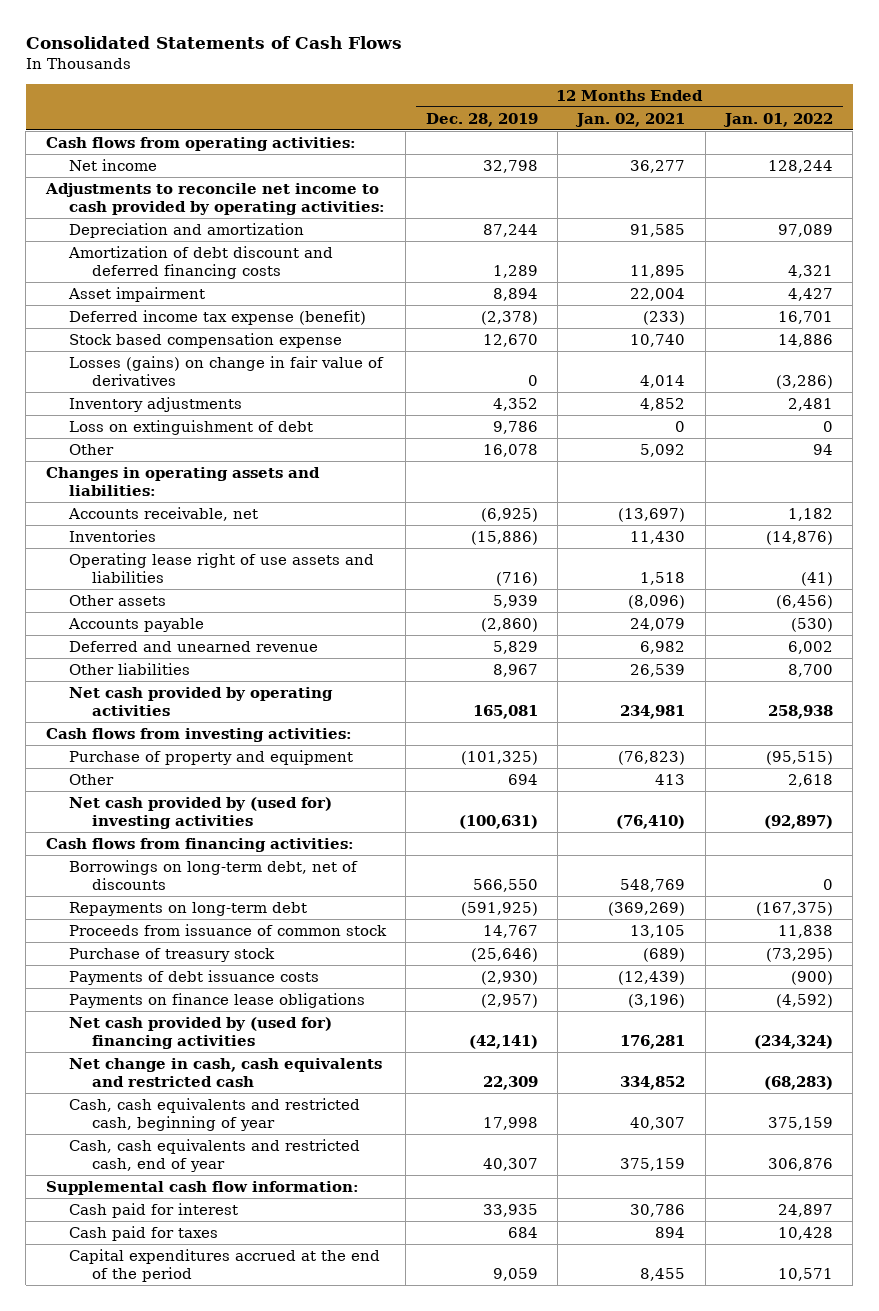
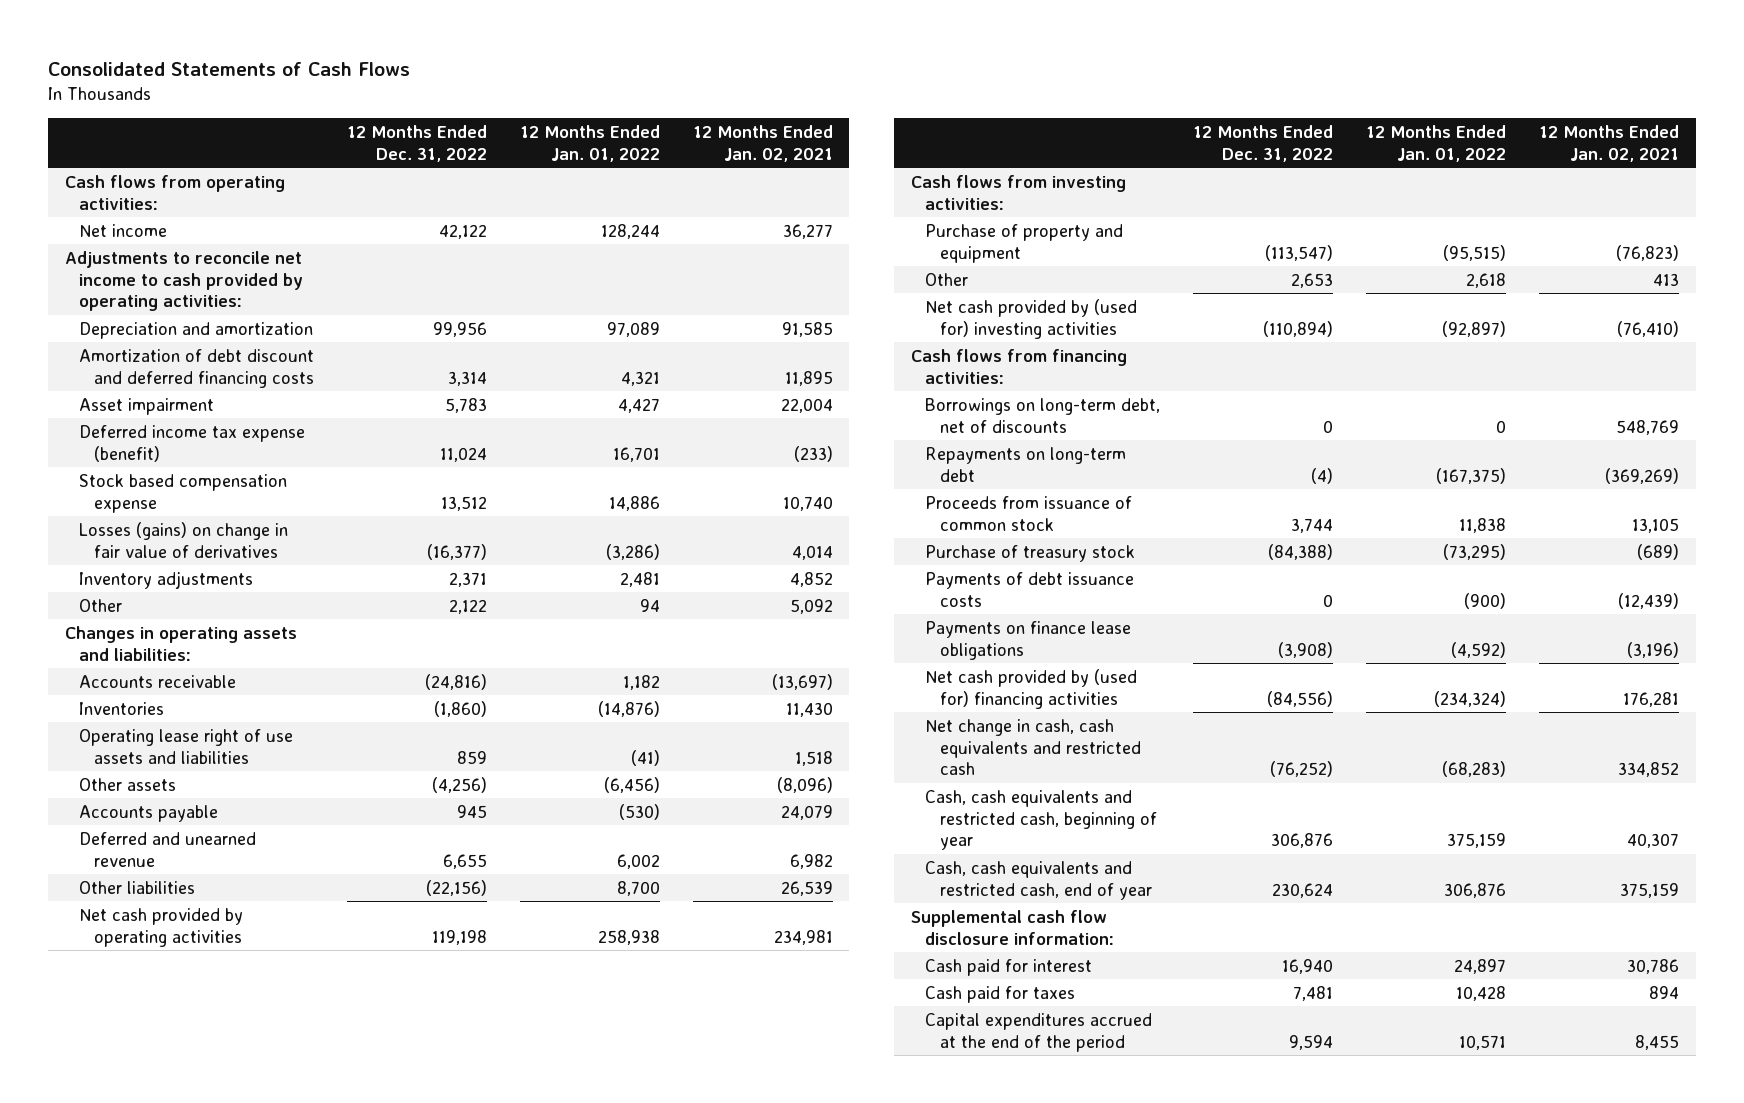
- | 12 Months Ended Dec. 28, 2019 | 12 Months Ended Jan. 02, 2021 | 12 Months Ended Jan. 01, 2022
+ | 12 Months Ended Dec. 31, 2022 | 12 Months Ended Jan. 01, 2022 | 12 Months Ended Jan. 02, 2021
- Loss on extinguishment of debt | 9,786 | 0 | 0
- Accounts receivable, net | (6,925) | (13,697) | 1,182
+ Accounts receivable | (24,816) | 1,182 | (13,697)
- Supplemental cash flow information:
+ Supplemental cash flow disclosure information:

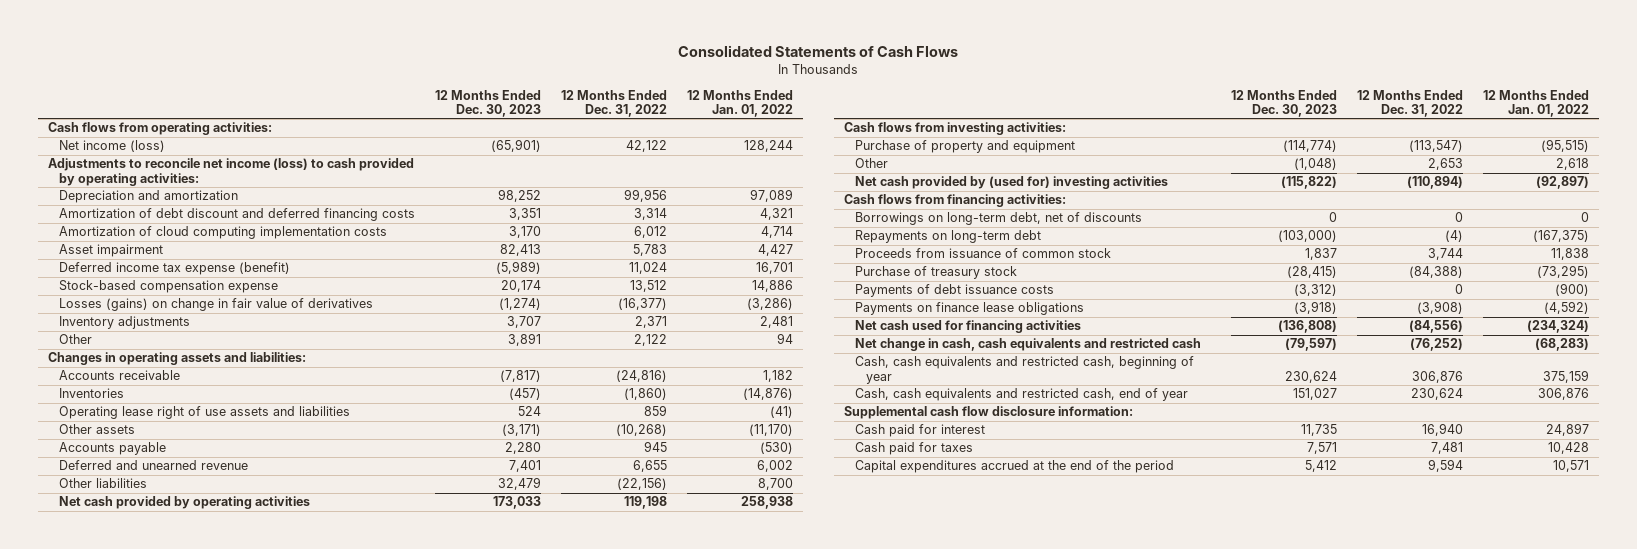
- | 12 Months Ended Dec. 31, 2022 | 12 Months Ended Jan. 01, 2022 | 12 Months Ended Jan. 02, 2021
+ | 12 Months Ended Dec. 30, 2023 | 12 Months Ended Dec. 31, 2022 | 12 Months Ended Jan. 01, 2022
- Net income | 42,122 | 128,244 | 36,277
- Adjustments to reconcile net income to cash provided by operating activities:
+ Net income (loss) | (65,901) | 42,122 | 128,244
+ Adjustments to reconcile net income (loss) to cash provided by operating activities:
+ Amortization of cloud computing implementation costs | 3,170 | 6,012 | 4,714
- Stock based compensation expense | 13,512 | 14,886 | 10,740
+ Stock-based compensation expense | 20,174 | 13,512 | 14,886
- Other assets | (4,256) | (6,456) | (8,096)
+ Other assets | (3,171) | (10,268) | (11,170)
- Net cash provided by (used for) financing activities | (84,556) | (234,324) | 176,281
+ Net cash used for financing activities | (136,808) | (84,556) | (234,324)

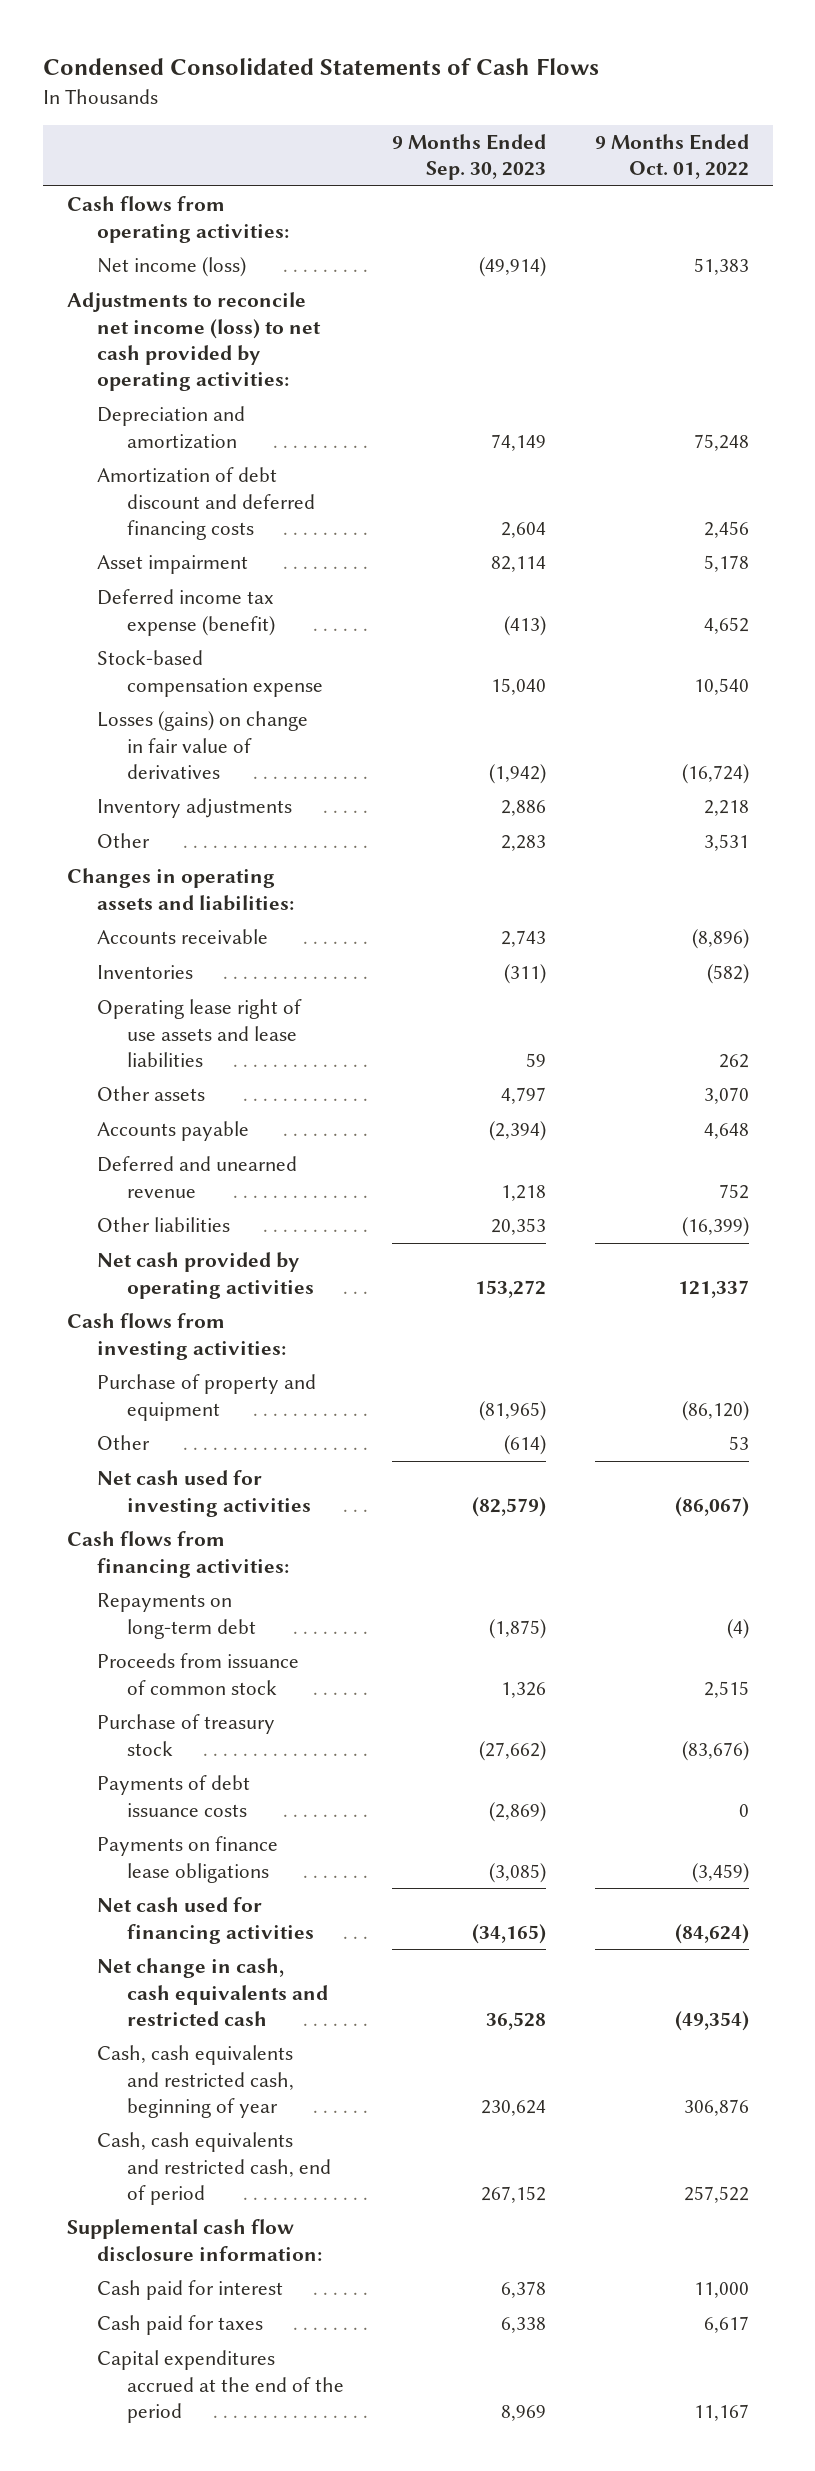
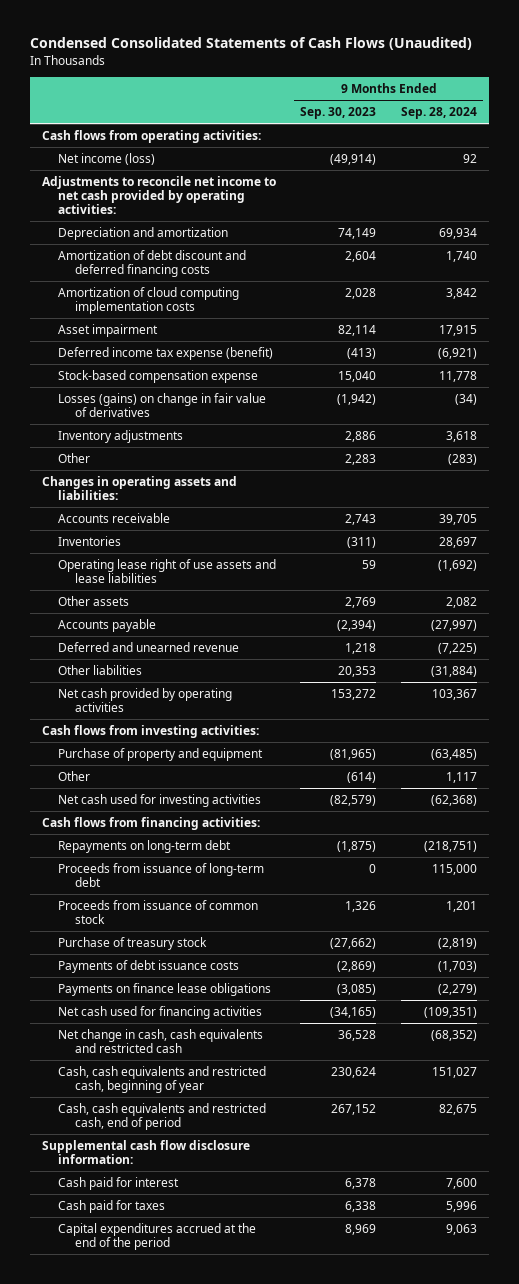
- Condensed Consolidated Statements of Cash Flows
+ Condensed Consolidated Statements of Cash Flows (Unaudited)
- | 9 Months Ended Sep. 30, 2023 | 9 Months Ended Oct. 01, 2022
+ | 9 Months Ended Sep. 30, 2023 | 9 Months Ended Sep. 28, 2024
- Adjustments to reconcile net income (loss) to net cash provided by operating activities:
+ Adjustments to reconcile net income to net cash provided by operating activities:
+ Amortization of cloud computing implementation costs | 2,028 | 3,842
- Other assets | 4,797 | 3,070
+ Other assets | 2,769 | 2,082
+ Proceeds from issuance of long-term debt | 0 | 115,000

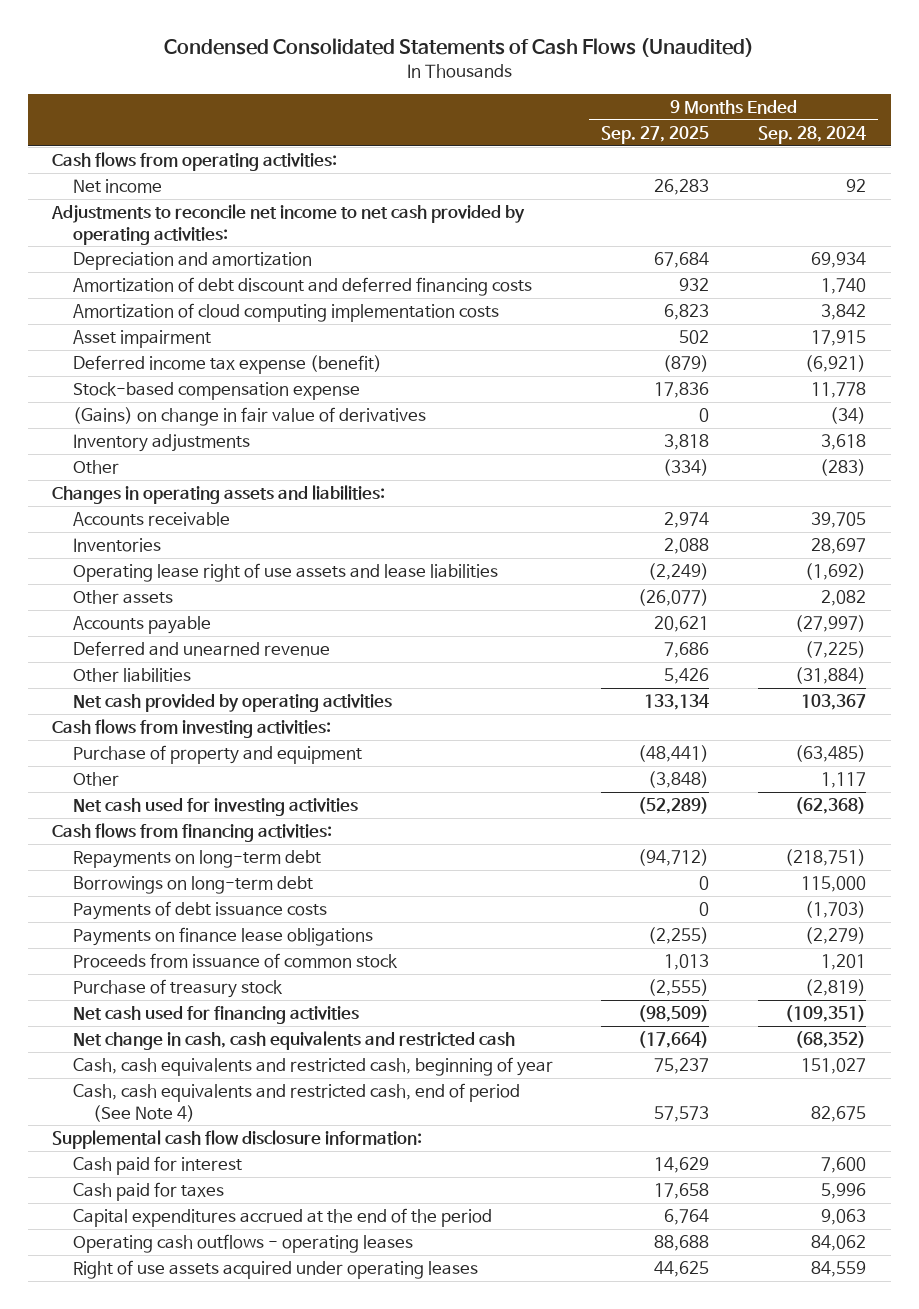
- | 9 Months Ended Sep. 30, 2023 | 9 Months Ended Sep. 28, 2024
+ | 9 Months Ended Sep. 27, 2025 | 9 Months Ended Sep. 28, 2024
- Net income (loss) | (49,914) | 92
+ Net income | 26,283 | 92
- Losses (gains) on change in fair value of derivatives | (1,942) | (34)
+ (Gains) on change in fair value of derivatives | 0 | (34)
- Proceeds from issuance of long-term debt | 0 | 115,000
+ Borrowings on long-term debt | 0 | 115,000
moved down: Proceeds from issuance of common stock | 1,013 | 1,201
moved down: Purchase of treasury stock | (2,555) | (2,819)
- Cash, cash equivalents and restricted cash, end of period | 267,152 | 82,675
+ Cash, cash equivalents and restricted cash, end of period (See Note 4) | 57,573 | 82,675
+ Operating cash outflows - operating leases | 88,688 | 84,062
+ Right of use assets acquired under operating leases | 44,625 | 84,559

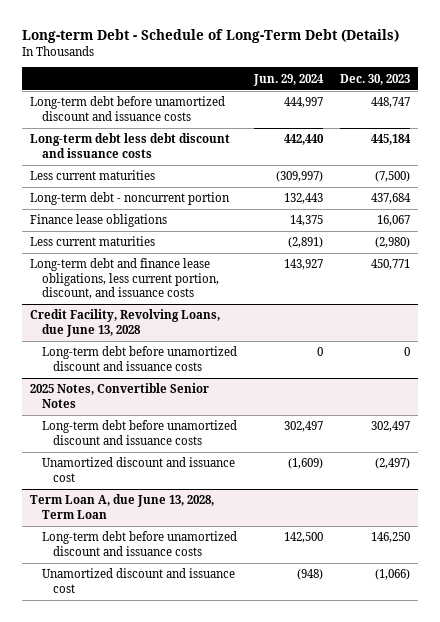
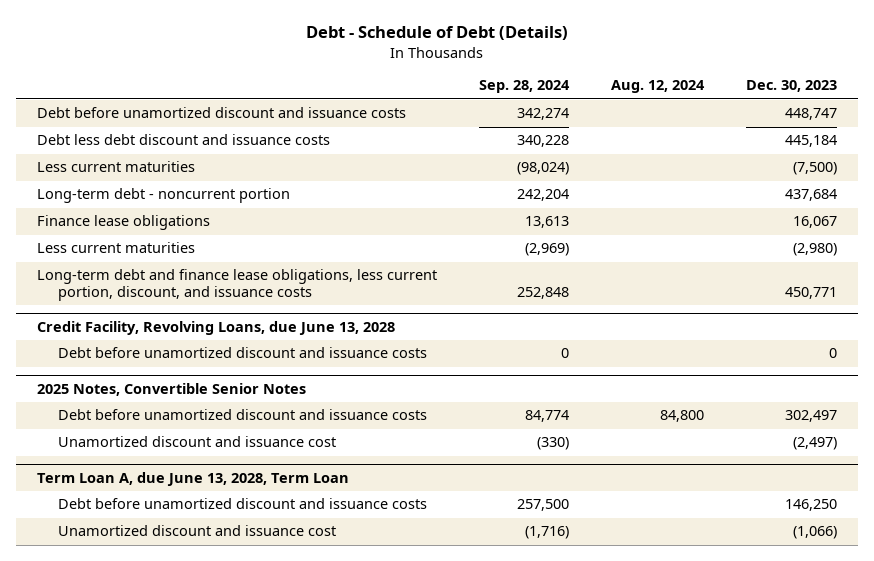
- Long-term Debt - Schedule of Long-Term Debt (Details)
+ Debt - Schedule of Debt (Details)
- | Jun. 29, 2024 | Dec. 30, 2023
+ | Sep. 28, 2024 | Aug. 12, 2024 | Dec. 30, 2023
- Long-term debt before unamortized discount and issuance costs | 444,997 | 448,747
- Long-term debt less debt discount and issuance costs | 442,440 | 445,184
+ Debt before unamortized discount and issuance costs | 342,274 | | 448,747
+ Debt less debt discount and issuance costs | 340,228 | | 445,184
@ Credit Facility, Revolving Loans, due June 13, 2028
- Long-term debt before unamortized discount and issuance costs | 0 | 0
+ Debt before unamortized discount and issuance costs | 0 | | 0
@ 2025 Notes, Convertible Senior Notes
- Long-term debt before unamortized discount and issuance costs | 302,497 | 302,497
+ Debt before unamortized discount and issuance costs | 84,774 | 84,800 | 302,497
@ Term Loan A, due June 13, 2028, Term Loan
- Long-term debt before unamortized discount and issuance costs | 142,500 | 146,250
+ Debt before unamortized discount and issuance costs | 257,500 | | 146,250

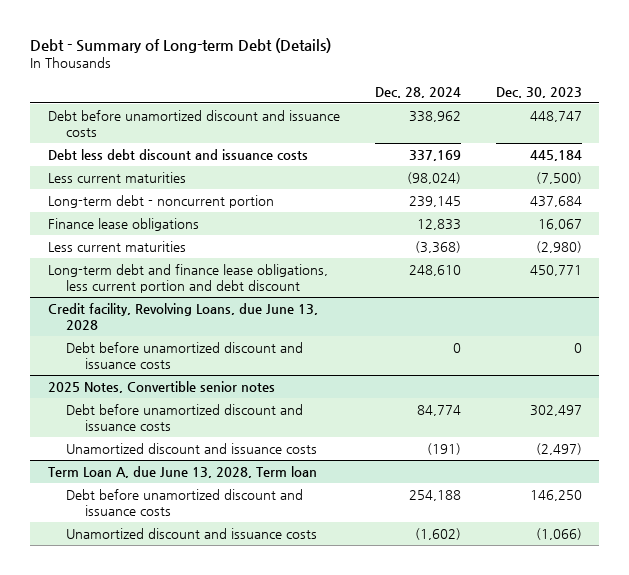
- Debt - Schedule of Debt (Details)
+ Debt - Summary of Long-term Debt (Details)
- | Sep. 28, 2024 | Aug. 12, 2024 | Dec. 30, 2023
+ | Dec. 28, 2024 | Dec. 30, 2023
- Long-term debt and finance lease obligations, less current portion, discount, and issuance costs | 252,848 | | 450,771
- Credit Facility, Revolving Loans, due June 13, 2028
+ Long-term debt and finance lease obligations, less current portion and debt discount | 248,610 | 450,771
+ Credit facility, Revolving Loans, due June 13, 2028
- 2025 Notes, Convertible Senior Notes
+ 2025 Notes, Convertible senior notes
- Unamortized discount and issuance cost | (330) | | (2,497)
- Term Loan A, due June 13, 2028, Term Loan
+ Unamortized discount and issuance costs | (191) | (2,497)
+ Term Loan A, due June 13, 2028, Term loan
- Unamortized discount and issuance cost | (1,716) | | (1,066)
+ Unamortized discount and issuance costs | (1,602) | (1,066)

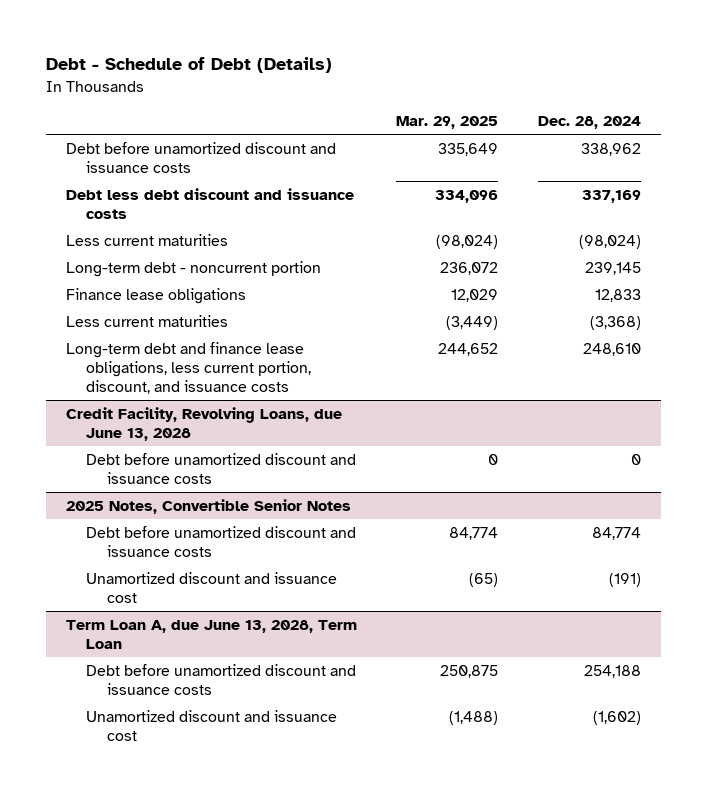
- Debt - Summary of Long-term Debt (Details)
+ Debt - Schedule of Debt (Details)
- | Dec. 28, 2024 | Dec. 30, 2023
+ | Mar. 29, 2025 | Dec. 28, 2024
- Long-term debt and finance lease obligations, less current portion and debt discount | 248,610 | 450,771
- Credit facility, Revolving Loans, due June 13, 2028
+ Long-term debt and finance lease obligations, less current portion, discount, and issuance costs | 244,652 | 248,610
+ Credit Facility, Revolving Loans, due June 13, 2028
- 2025 Notes, Convertible senior notes
+ 2025 Notes, Convertible Senior Notes
- Unamortized discount and issuance costs | (191) | (2,497)
- Term Loan A, due June 13, 2028, Term loan
+ Unamortized discount and issuance cost | (65) | (191)
+ Term Loan A, due June 13, 2028, Term Loan
- Unamortized discount and issuance costs | (1,602) | (1,066)
+ Unamortized discount and issuance cost | (1,488) | (1,602)

